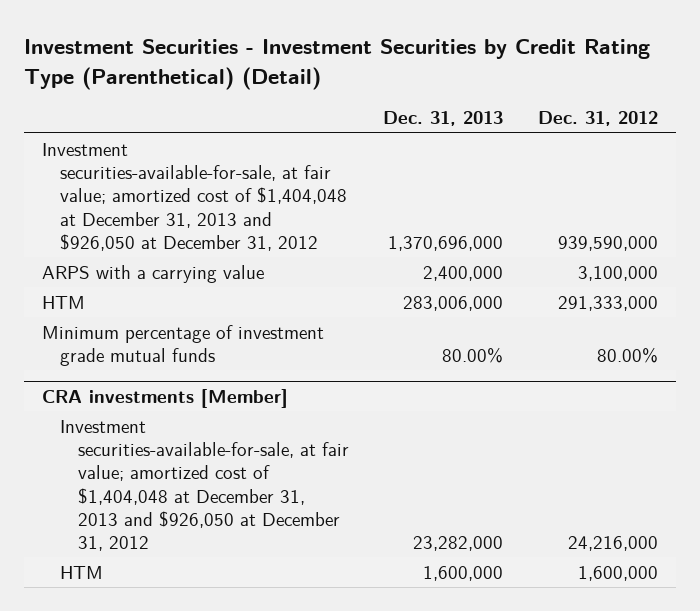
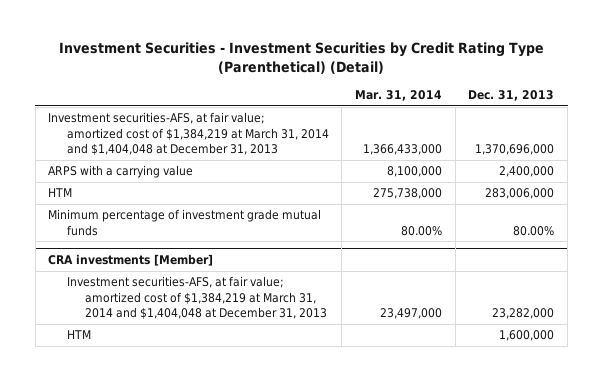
- | Dec. 31, 2013 | Dec. 31, 2012
+ | Mar. 31, 2014 | Dec. 31, 2013
- Investment securities-available-for-sale, at fair value; amortized cost of $1,404,048 at December 31, 2013 and $926,050 at December 31, 2012 | 1,370,696,000 | 939,590,000
+ Investment securities-AFS, at fair value; amortized cost of $1,384,219 at March 31, 2014 and $1,404,048 at December 31, 2013 | 1,366,433,000 | 1,370,696,000
@ CRA investments [Member]
- Investment securities-available-for-sale, at fair value; amortized cost of $1,404,048 at December 31, 2013 and $926,050 at December 31, 2012 | 23,282,000 | 24,216,000
+ Investment securities-AFS, at fair value; amortized cost of $1,384,219 at March 31, 2014 and $1,404,048 at December 31, 2013 | 23,497,000 | 23,282,000

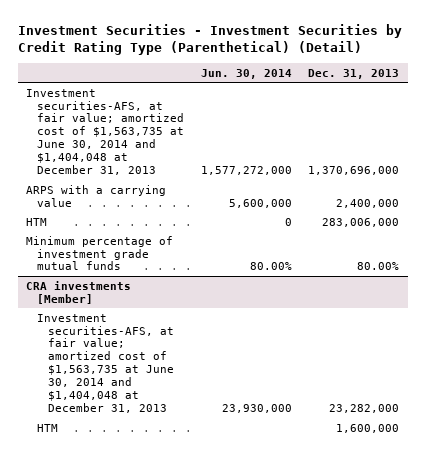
- | Mar. 31, 2014 | Dec. 31, 2013
+ | Jun. 30, 2014 | Dec. 31, 2013
- Investment securities-AFS, at fair value; amortized cost of $1,384,219 at March 31, 2014 and $1,404,048 at December 31, 2013 | 1,366,433,000 | 1,370,696,000
+ Investment securities-AFS, at fair value; amortized cost of $1,563,735 at June 30, 2014 and $1,404,048 at December 31, 2013 | 1,577,272,000 | 1,370,696,000
@ CRA investments [Member]
- Investment securities-AFS, at fair value; amortized cost of $1,384,219 at March 31, 2014 and $1,404,048 at December 31, 2013 | 23,497,000 | 23,282,000
+ Investment securities-AFS, at fair value; amortized cost of $1,563,735 at June 30, 2014 and $1,404,048 at December 31, 2013 | 23,930,000 | 23,282,000

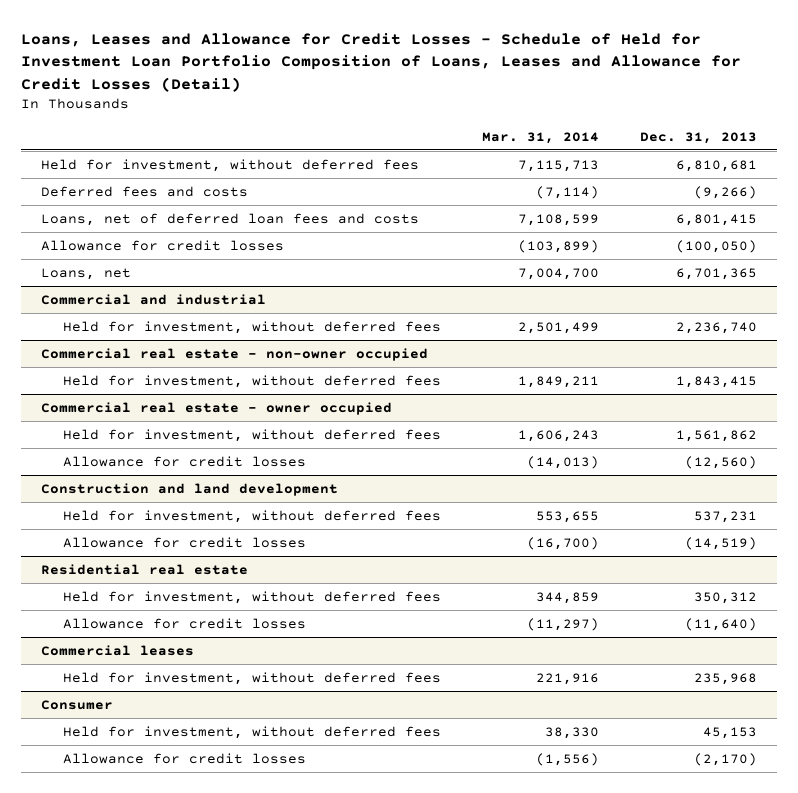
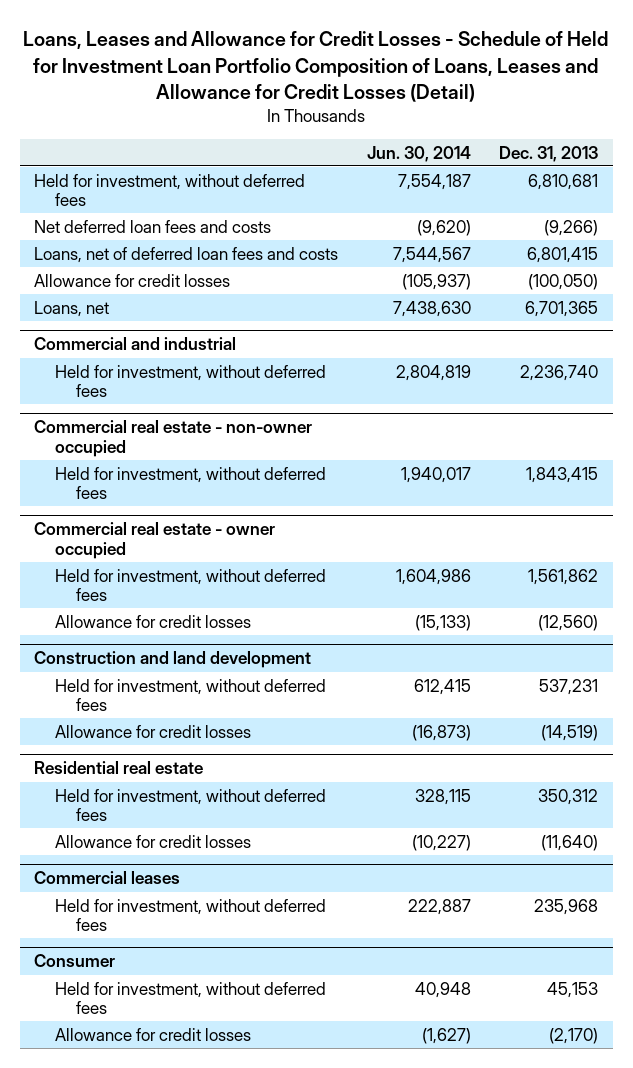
- | Mar. 31, 2014 | Dec. 31, 2013
+ | Jun. 30, 2014 | Dec. 31, 2013
- Deferred fees and costs | (7,114) | (9,266)
+ Net deferred loan fees and costs | (9,620) | (9,266)

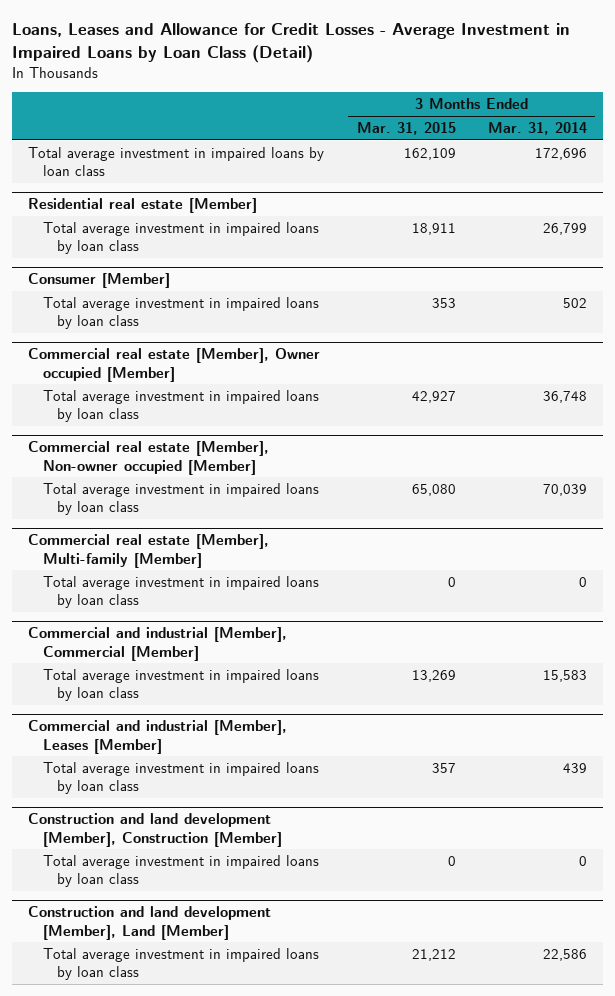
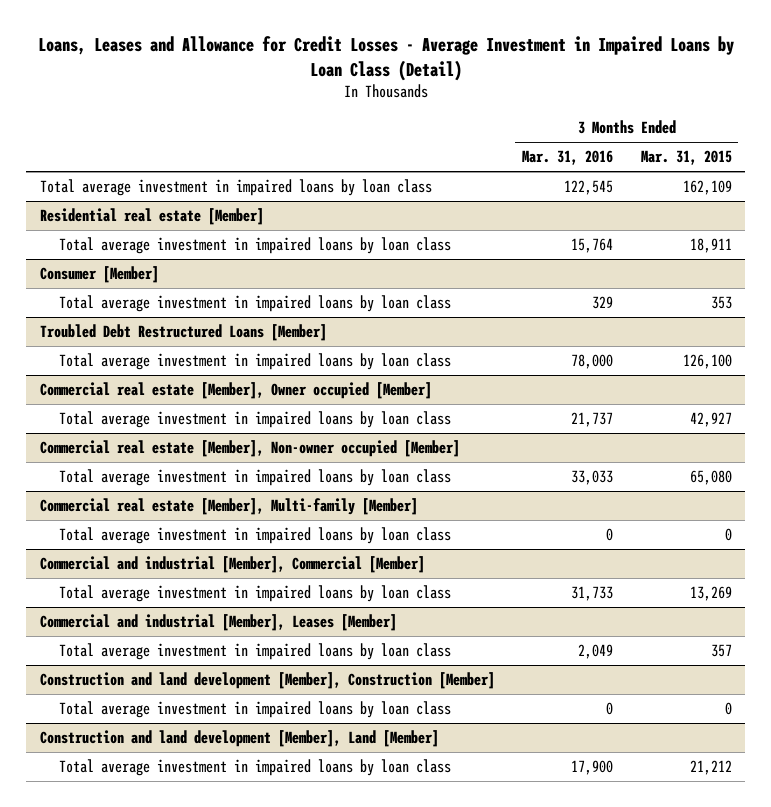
- | 3 Months Ended Mar. 31, 2015 | 3 Months Ended Mar. 31, 2014
+ | 3 Months Ended Mar. 31, 2016 | 3 Months Ended Mar. 31, 2015
+ Troubled Debt Restructured Loans [Member]
+ Total average investment in impaired loans by loan class | 78,000 | 126,100

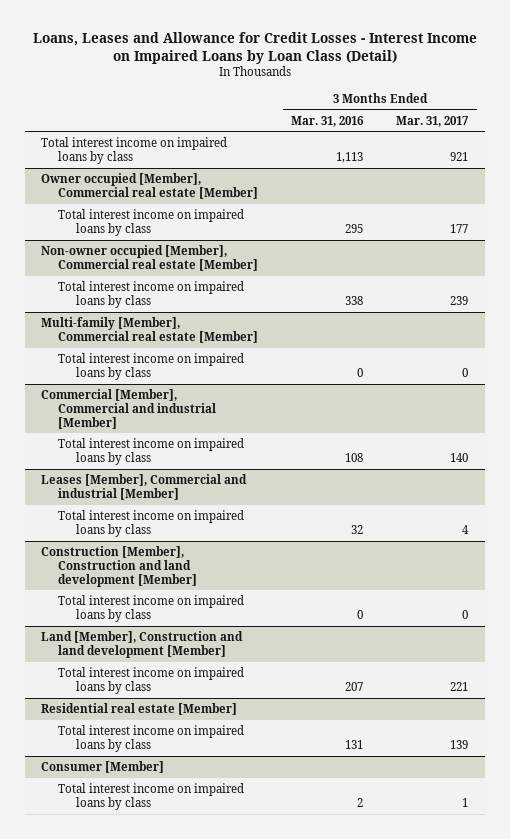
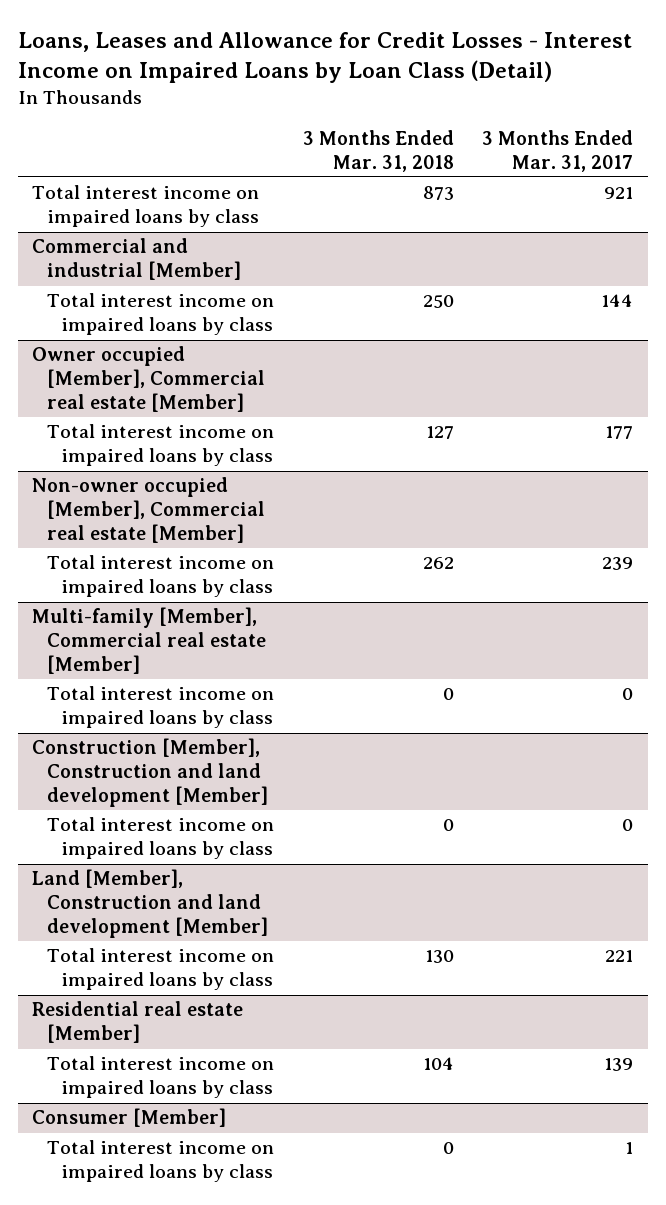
- | 3 Months Ended Mar. 31, 2016 | 3 Months Ended Mar. 31, 2017
+ | 3 Months Ended Mar. 31, 2018 | 3 Months Ended Mar. 31, 2017
+ Commercial and industrial [Member]
+ Total interest income on impaired loans by class | 250 | 144
- Commercial [Member], Commercial and industrial [Member]
- Total interest income on impaired loans by class | 108 | 140
- Leases [Member], Commercial and industrial [Member]
- Total interest income on impaired loans by class | 32 | 4

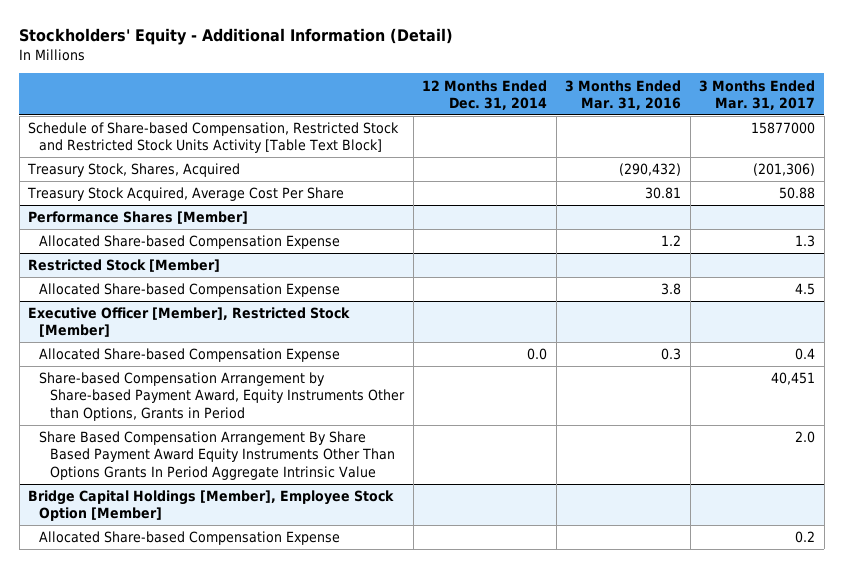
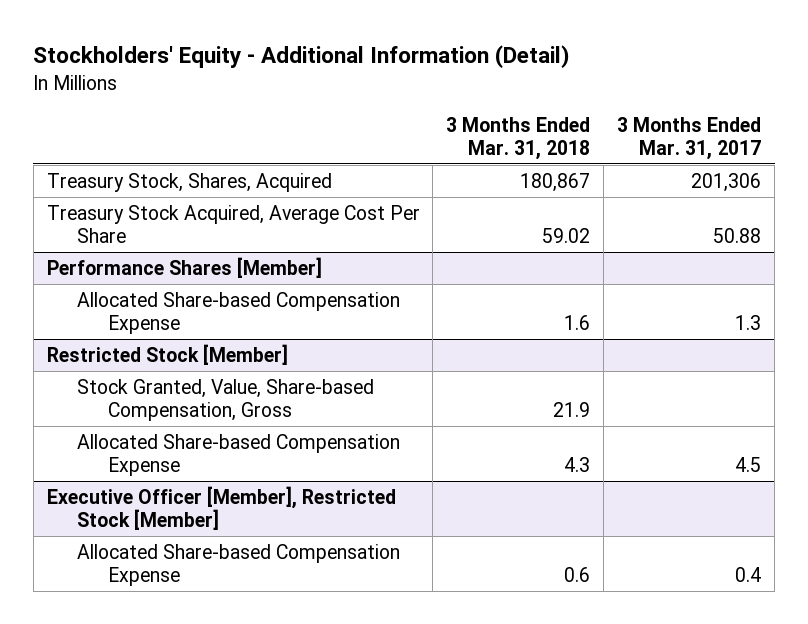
- | 12 Months Ended Dec. 31, 2014 | 3 Months Ended Mar. 31, 2016 | 3 Months Ended Mar. 31, 2017
+ | 3 Months Ended Mar. 31, 2018 | 3 Months Ended Mar. 31, 2017
- Schedule of Share-based Compensation, Restricted Stock and Restricted Stock Units Activity [Table Text Block] | | | 15877000
- Treasury Stock, Shares, Acquired | | (290,432) | (201,306)
+ Treasury Stock, Shares, Acquired | 180,867 | 201,306
@ Restricted Stock [Member]
+ Stock Granted, Value, Share-based Compensation, Gross | 21.9 |
@ Executive Officer [Member], Restricted Stock [Member]
- Share-based Compensation Arrangement by Share-based Payment Award, Equity Instruments Other than Options, Grants in Period | | | 40,451
- Share Based Compensation Arrangement By Share Based Payment Award Equity Instruments Other Than Options Grants In Period Aggregate Intrinsic Value | | | 2.0
- Bridge Capital Holdings [Member], Employee Stock Option [Member]
- Allocated Share-based Compensation Expense | | | 0.2

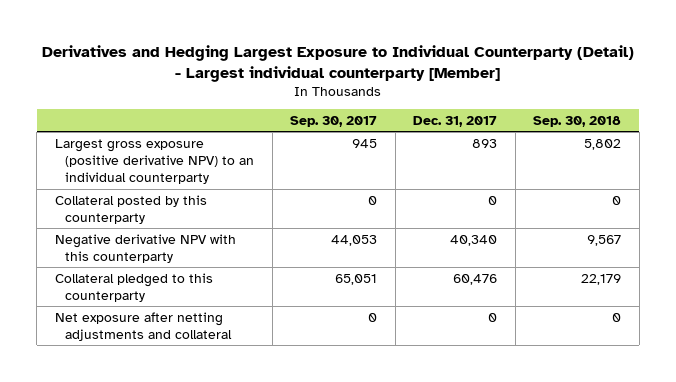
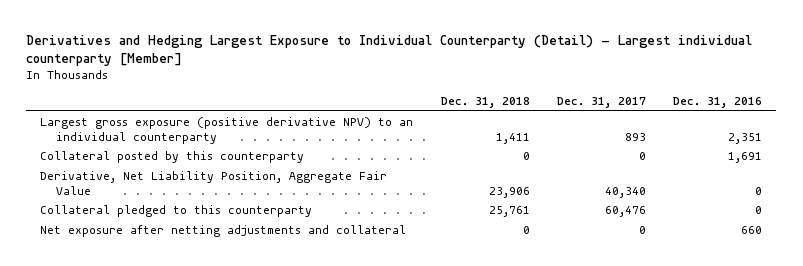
- | Sep. 30, 2017 | Dec. 31, 2017 | Sep. 30, 2018
+ | Dec. 31, 2018 | Dec. 31, 2017 | Dec. 31, 2016
- Negative derivative NPV with this counterparty | 44,053 | 40,340 | 9,567
+ Derivative, Net Liability Position, Aggregate Fair Value | 23,906 | 40,340 | 0

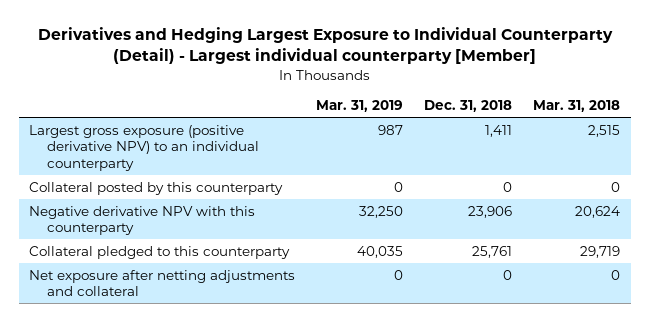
- | Dec. 31, 2018 | Dec. 31, 2017 | Dec. 31, 2016
+ | Mar. 31, 2019 | Dec. 31, 2018 | Mar. 31, 2018
- Derivative, Net Liability Position, Aggregate Fair Value | 23,906 | 40,340 | 0
+ Negative derivative NPV with this counterparty | 32,250 | 23,906 | 20,624

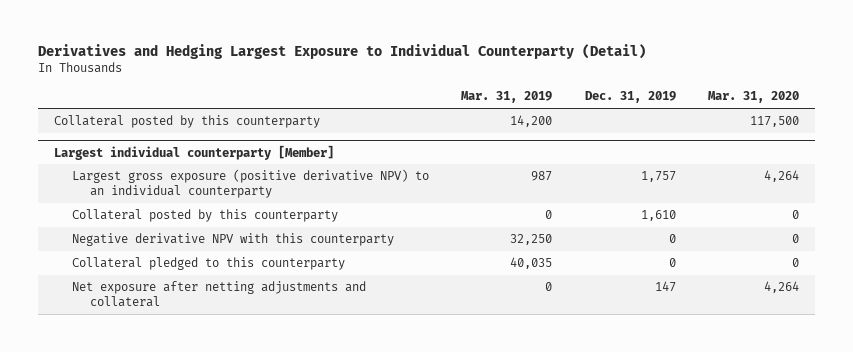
- Derivatives and Hedging Largest Exposure to Individual Counterparty (Detail) - Largest individual counterparty [Member]
+ Derivatives and Hedging Largest Exposure to Individual Counterparty (Detail)
- | Mar. 31, 2019 | Dec. 31, 2018 | Mar. 31, 2018
+ | Mar. 31, 2019 | Dec. 31, 2019 | Mar. 31, 2020
+ Collateral posted by this counterparty | 14,200 | | 117,500
+ Largest individual counterparty [Member]

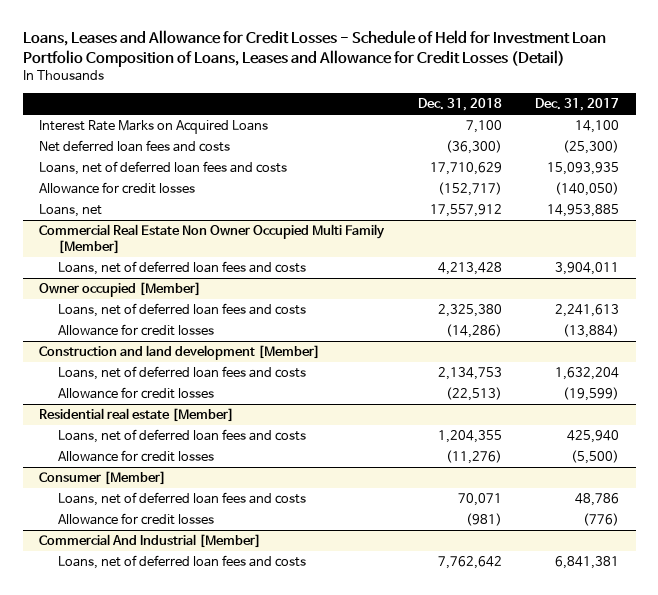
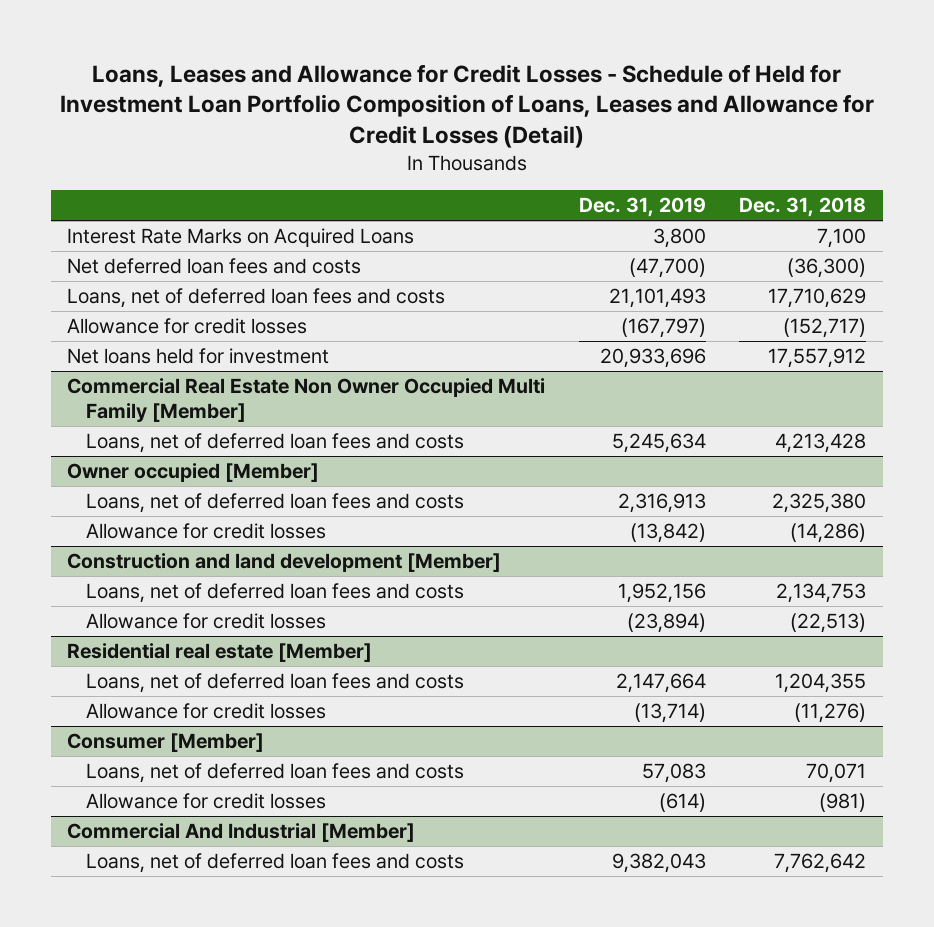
- | Dec. 31, 2018 | Dec. 31, 2017
+ | Dec. 31, 2019 | Dec. 31, 2018
- Loans, net | 17,557,912 | 14,953,885
+ Net loans held for investment | 20,933,696 | 17,557,912

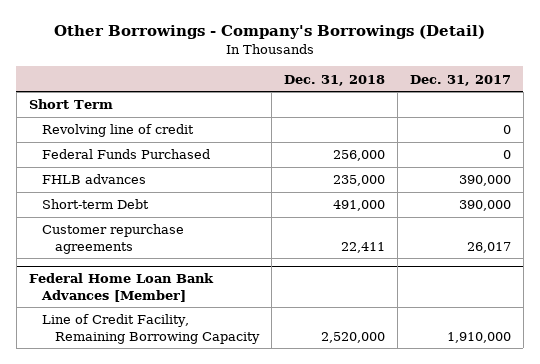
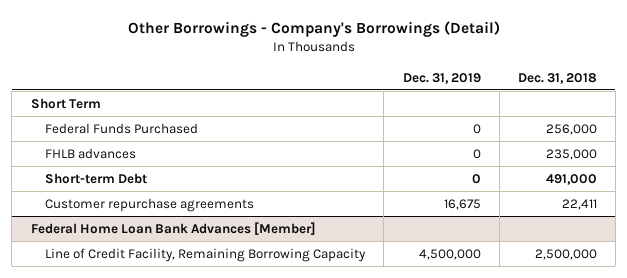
- | Dec. 31, 2018 | Dec. 31, 2017
+ | Dec. 31, 2019 | Dec. 31, 2018
- Revolving line of credit | | 0
@ Federal Home Loan Bank Advances [Member]
- Line of Credit Facility, Remaining Borrowing Capacity | 2,520,000 | 1,910,000
+ Line of Credit Facility, Remaining Borrowing Capacity | 4,500,000 | 2,500,000

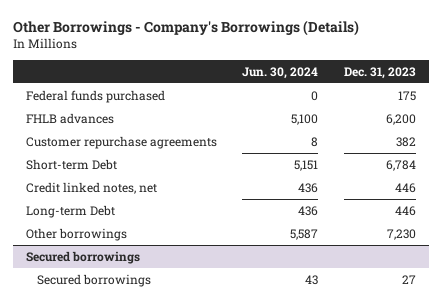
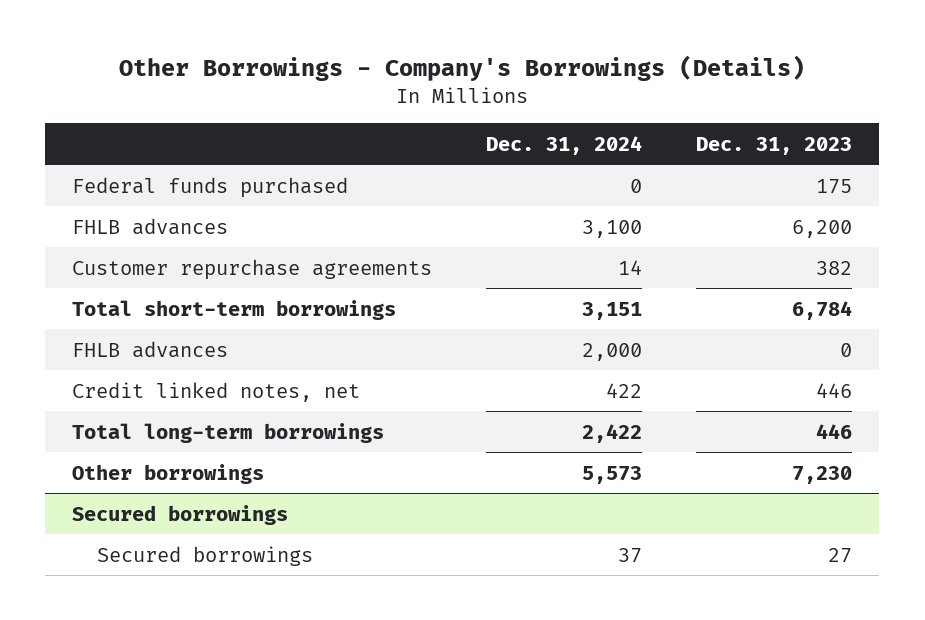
- | Jun. 30, 2024 | Dec. 31, 2023
+ | Dec. 31, 2024 | Dec. 31, 2023
- Short-term Debt | 5,151 | 6,784
+ Total short-term borrowings | 3,151 | 6,784
+ FHLB advances | 2,000 | 0
- Long-term Debt | 436 | 446
+ Total long-term borrowings | 2,422 | 446

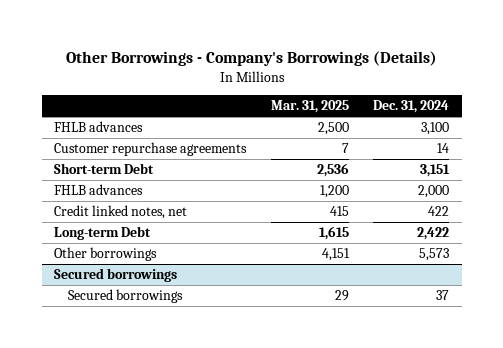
- | Dec. 31, 2024 | Dec. 31, 2023
+ | Mar. 31, 2025 | Dec. 31, 2024
- Federal funds purchased | 0 | 175
- Total short-term borrowings | 3,151 | 6,784
+ Short-term Debt | 2,536 | 3,151
- Total long-term borrowings | 2,422 | 446
+ Long-term Debt | 1,615 | 2,422

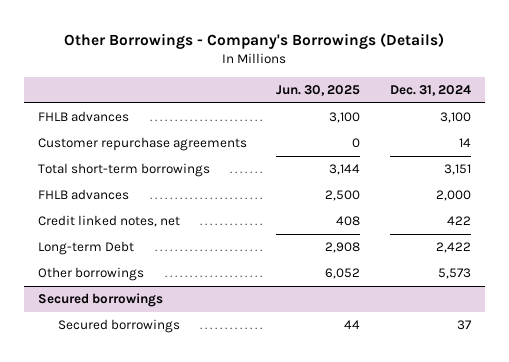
- | Mar. 31, 2025 | Dec. 31, 2024
+ | Jun. 30, 2025 | Dec. 31, 2024
- Short-term Debt | 2,536 | 3,151
+ Total short-term borrowings | 3,144 | 3,151

